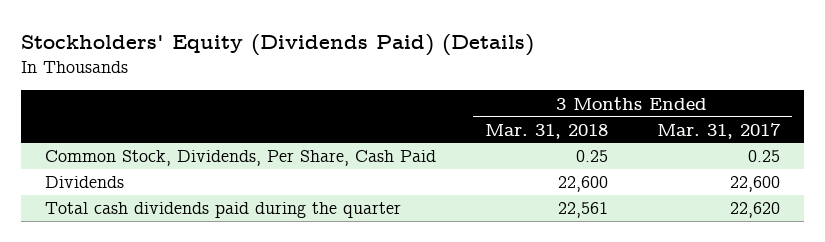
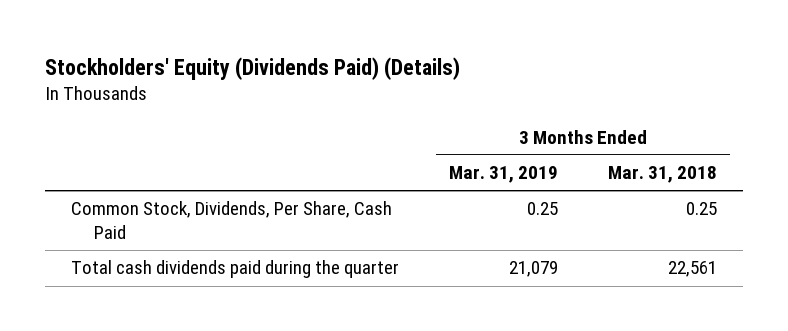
- | 3 Months Ended Mar. 31, 2018 | 3 Months Ended Mar. 31, 2017
+ | 3 Months Ended Mar. 31, 2019 | 3 Months Ended Mar. 31, 2018
- Dividends | 22,600 | 22,600

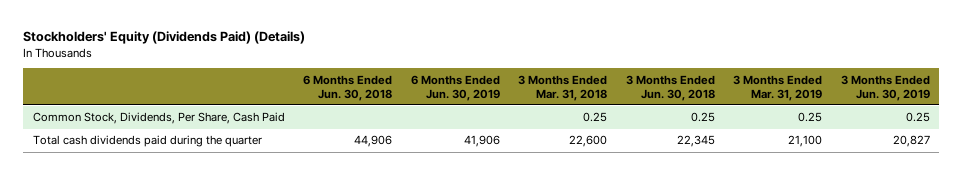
- | 3 Months Ended Mar. 31, 2019 | 3 Months Ended Mar. 31, 2018
+ | 6 Months Ended Jun. 30, 2018 | 6 Months Ended Jun. 30, 2019 | 3 Months Ended Mar. 31, 2018 | 3 Months Ended Jun. 30, 2018 | 3 Months Ended Mar. 31, 2019 | 3 Months Ended Jun. 30, 2019
- Total cash dividends paid during the quarter | 21,079 | 22,561
+ Total cash dividends paid during the quarter | 44,906 | 41,906 | 22,600 | 22,345 | 21,100 | 20,827

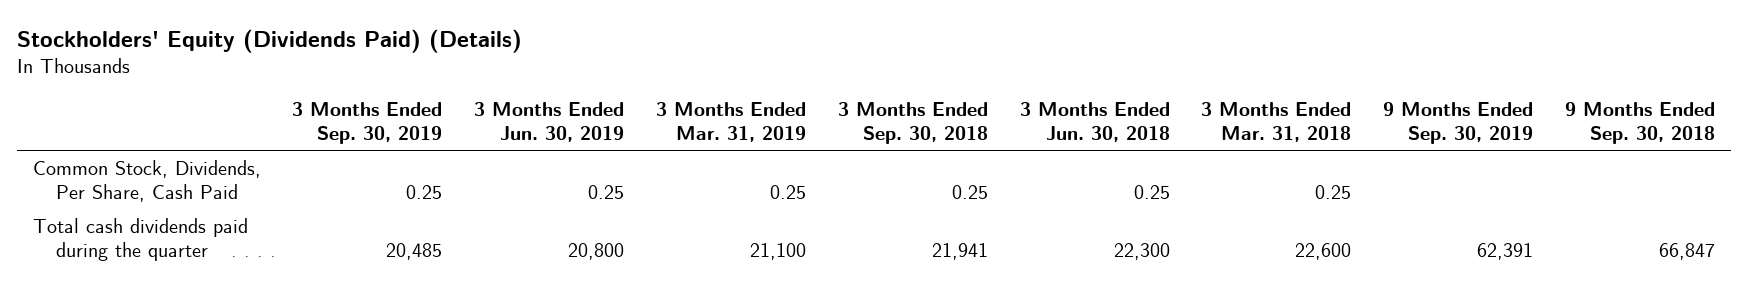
- | 6 Months Ended Jun. 30, 2018 | 6 Months Ended Jun. 30, 2019 | 3 Months Ended Mar. 31, 2018 | 3 Months Ended Jun. 30, 2018 | 3 Months Ended Mar. 31, 2019 | 3 Months Ended Jun. 30, 2019
+ | 3 Months Ended Sep. 30, 2019 | 3 Months Ended Jun. 30, 2019 | 3 Months Ended Mar. 31, 2019 | 3 Months Ended Sep. 30, 2018 | 3 Months Ended Jun. 30, 2018 | 3 Months Ended Mar. 31, 2018 | 9 Months Ended Sep. 30, 2019 | 9 Months Ended Sep. 30, 2018
- Total cash dividends paid during the quarter | 44,906 | 41,906 | 22,600 | 22,345 | 21,100 | 20,827
+ Total cash dividends paid during the quarter | 20,485 | 20,800 | 21,100 | 21,941 | 22,300 | 22,600 | 62,391 | 66,847

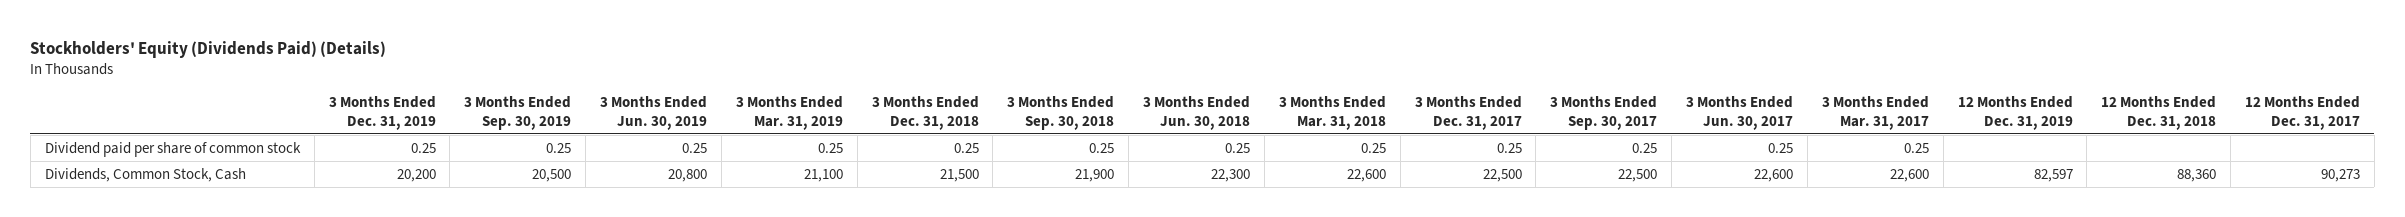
- | 3 Months Ended Sep. 30, 2019 | 3 Months Ended Jun. 30, 2019 | 3 Months Ended Mar. 31, 2019 | 3 Months Ended Sep. 30, 2018 | 3 Months Ended Jun. 30, 2018 | 3 Months Ended Mar. 31, 2018 | 9 Months Ended Sep. 30, 2019 | 9 Months Ended Sep. 30, 2018
+ | 3 Months Ended Dec. 31, 2019 | 3 Months Ended Sep. 30, 2019 | 3 Months Ended Jun. 30, 2019 | 3 Months Ended Mar. 31, 2019 | 3 Months Ended Dec. 31, 2018 | 3 Months Ended Sep. 30, 2018 | 3 Months Ended Jun. 30, 2018 | 3 Months Ended Mar. 31, 2018 | 3 Months Ended Dec. 31, 2017 | 3 Months Ended Sep. 30, 2017 | 3 Months Ended Jun. 30, 2017 | 3 Months Ended Mar. 31, 2017 | 12 Months Ended Dec. 31, 2019 | 12 Months Ended Dec. 31, 2018 | 12 Months Ended Dec. 31, 2017
- Common Stock, Dividends, Per Share, Cash Paid | 0.25 | 0.25 | 0.25 | 0.25 | 0.25 | 0.25 | |
- Total cash dividends paid during the quarter | 20,485 | 20,800 | 21,100 | 21,941 | 22,300 | 22,600 | 62,391 | 66,847
+ Dividend paid per share of common stock | 0.25 | 0.25 | 0.25 | 0.25 | 0.25 | 0.25 | 0.25 | 0.25 | 0.25 | 0.25 | 0.25 | 0.25 | | |
+ Dividends, Common Stock, Cash | 20,200 | 20,500 | 20,800 | 21,100 | 21,500 | 21,900 | 22,300 | 22,600 | 22,500 | 22,500 | 22,600 | 22,600 | 82,597 | 88,360 | 90,273

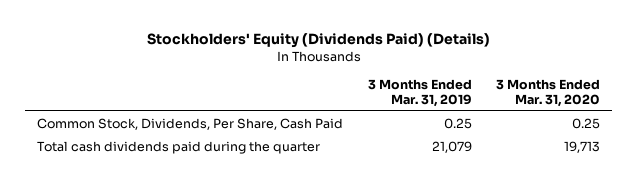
- | 3 Months Ended Dec. 31, 2019 | 3 Months Ended Sep. 30, 2019 | 3 Months Ended Jun. 30, 2019 | 3 Months Ended Mar. 31, 2019 | 3 Months Ended Dec. 31, 2018 | 3 Months Ended Sep. 30, 2018 | 3 Months Ended Jun. 30, 2018 | 3 Months Ended Mar. 31, 2018 | 3 Months Ended Dec. 31, 2017 | 3 Months Ended Sep. 30, 2017 | 3 Months Ended Jun. 30, 2017 | 3 Months Ended Mar. 31, 2017 | 12 Months Ended Dec. 31, 2019 | 12 Months Ended Dec. 31, 2018 | 12 Months Ended Dec. 31, 2017
+ | 3 Months Ended Mar. 31, 2019 | 3 Months Ended Mar. 31, 2020
- Dividend paid per share of common stock | 0.25 | 0.25 | 0.25 | 0.25 | 0.25 | 0.25 | 0.25 | 0.25 | 0.25 | 0.25 | 0.25 | 0.25 | | |
- Dividends, Common Stock, Cash | 20,200 | 20,500 | 20,800 | 21,100 | 21,500 | 21,900 | 22,300 | 22,600 | 22,500 | 22,500 | 22,600 | 22,600 | 82,597 | 88,360 | 90,273
+ Common Stock, Dividends, Per Share, Cash Paid | 0.25 | 0.25
+ Total cash dividends paid during the quarter | 21,079 | 19,713

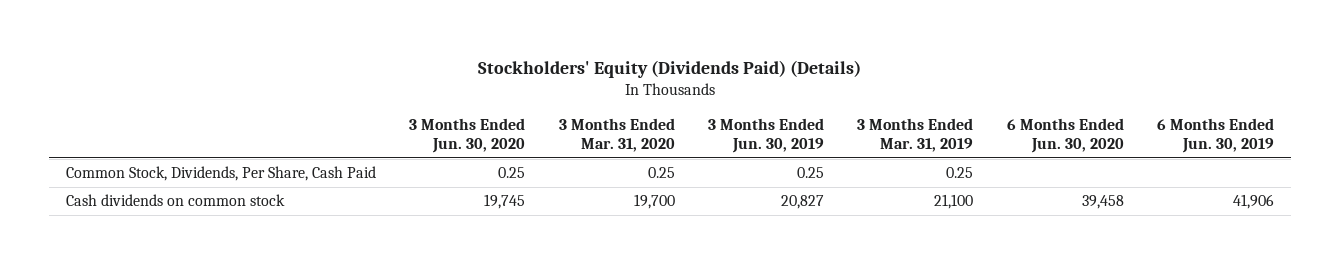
- | 3 Months Ended Mar. 31, 2019 | 3 Months Ended Mar. 31, 2020
+ | 3 Months Ended Jun. 30, 2020 | 3 Months Ended Mar. 31, 2020 | 3 Months Ended Jun. 30, 2019 | 3 Months Ended Mar. 31, 2019 | 6 Months Ended Jun. 30, 2020 | 6 Months Ended Jun. 30, 2019
- Total cash dividends paid during the quarter | 21,079 | 19,713
+ Cash dividends on common stock | 19,745 | 19,700 | 20,827 | 21,100 | 39,458 | 41,906

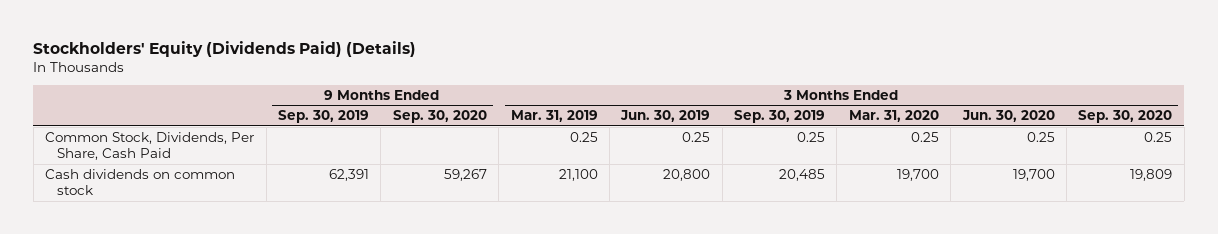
- | 3 Months Ended Jun. 30, 2020 | 3 Months Ended Mar. 31, 2020 | 3 Months Ended Jun. 30, 2019 | 3 Months Ended Mar. 31, 2019 | 6 Months Ended Jun. 30, 2020 | 6 Months Ended Jun. 30, 2019
+ | 9 Months Ended Sep. 30, 2019 | 9 Months Ended Sep. 30, 2020 | 3 Months Ended Mar. 31, 2019 | 3 Months Ended Jun. 30, 2019 | 3 Months Ended Sep. 30, 2019 | 3 Months Ended Mar. 31, 2020 | 3 Months Ended Jun. 30, 2020 | 3 Months Ended Sep. 30, 2020
- Cash dividends on common stock | 19,745 | 19,700 | 20,827 | 21,100 | 39,458 | 41,906
+ Cash dividends on common stock | 62,391 | 59,267 | 21,100 | 20,800 | 20,485 | 19,700 | 19,700 | 19,809

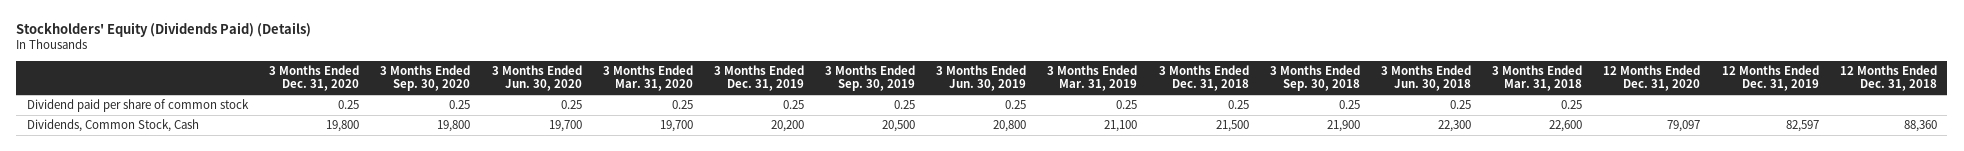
- | 9 Months Ended Sep. 30, 2019 | 9 Months Ended Sep. 30, 2020 | 3 Months Ended Mar. 31, 2019 | 3 Months Ended Jun. 30, 2019 | 3 Months Ended Sep. 30, 2019 | 3 Months Ended Mar. 31, 2020 | 3 Months Ended Jun. 30, 2020 | 3 Months Ended Sep. 30, 2020
+ | 3 Months Ended Dec. 31, 2020 | 3 Months Ended Sep. 30, 2020 | 3 Months Ended Jun. 30, 2020 | 3 Months Ended Mar. 31, 2020 | 3 Months Ended Dec. 31, 2019 | 3 Months Ended Sep. 30, 2019 | 3 Months Ended Jun. 30, 2019 | 3 Months Ended Mar. 31, 2019 | 3 Months Ended Dec. 31, 2018 | 3 Months Ended Sep. 30, 2018 | 3 Months Ended Jun. 30, 2018 | 3 Months Ended Mar. 31, 2018 | 12 Months Ended Dec. 31, 2020 | 12 Months Ended Dec. 31, 2019 | 12 Months Ended Dec. 31, 2018
- Common Stock, Dividends, Per Share, Cash Paid | | | 0.25 | 0.25 | 0.25 | 0.25 | 0.25 | 0.25
- Cash dividends on common stock | 62,391 | 59,267 | 21,100 | 20,800 | 20,485 | 19,700 | 19,700 | 19,809
+ Dividend paid per share of common stock | 0.25 | 0.25 | 0.25 | 0.25 | 0.25 | 0.25 | 0.25 | 0.25 | 0.25 | 0.25 | 0.25 | 0.25 | | |
+ Dividends, Common Stock, Cash | 19,800 | 19,800 | 19,700 | 19,700 | 20,200 | 20,500 | 20,800 | 21,100 | 21,500 | 21,900 | 22,300 | 22,600 | 79,097 | 82,597 | 88,360

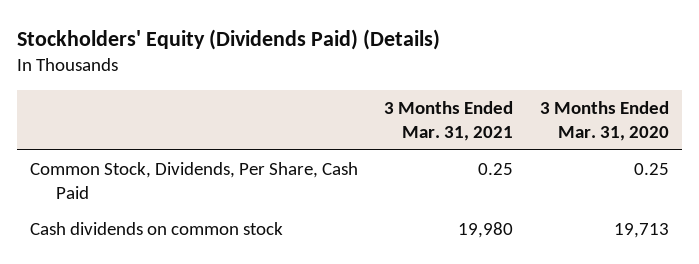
- | 3 Months Ended Dec. 31, 2020 | 3 Months Ended Sep. 30, 2020 | 3 Months Ended Jun. 30, 2020 | 3 Months Ended Mar. 31, 2020 | 3 Months Ended Dec. 31, 2019 | 3 Months Ended Sep. 30, 2019 | 3 Months Ended Jun. 30, 2019 | 3 Months Ended Mar. 31, 2019 | 3 Months Ended Dec. 31, 2018 | 3 Months Ended Sep. 30, 2018 | 3 Months Ended Jun. 30, 2018 | 3 Months Ended Mar. 31, 2018 | 12 Months Ended Dec. 31, 2020 | 12 Months Ended Dec. 31, 2019 | 12 Months Ended Dec. 31, 2018
+ | 3 Months Ended Mar. 31, 2021 | 3 Months Ended Mar. 31, 2020
- Dividend paid per share of common stock | 0.25 | 0.25 | 0.25 | 0.25 | 0.25 | 0.25 | 0.25 | 0.25 | 0.25 | 0.25 | 0.25 | 0.25 | | |
- Dividends, Common Stock, Cash | 19,800 | 19,800 | 19,700 | 19,700 | 20,200 | 20,500 | 20,800 | 21,100 | 21,500 | 21,900 | 22,300 | 22,600 | 79,097 | 82,597 | 88,360
+ Common Stock, Dividends, Per Share, Cash Paid | 0.25 | 0.25
+ Cash dividends on common stock | 19,980 | 19,713

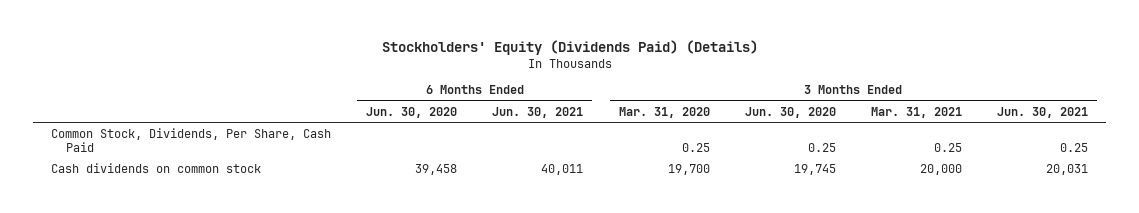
- | 3 Months Ended Mar. 31, 2021 | 3 Months Ended Mar. 31, 2020
+ | 6 Months Ended Jun. 30, 2020 | 6 Months Ended Jun. 30, 2021 | 3 Months Ended Mar. 31, 2020 | 3 Months Ended Jun. 30, 2020 | 3 Months Ended Mar. 31, 2021 | 3 Months Ended Jun. 30, 2021
- Cash dividends on common stock | 19,980 | 19,713
+ Cash dividends on common stock | 39,458 | 40,011 | 19,700 | 19,745 | 20,000 | 20,031

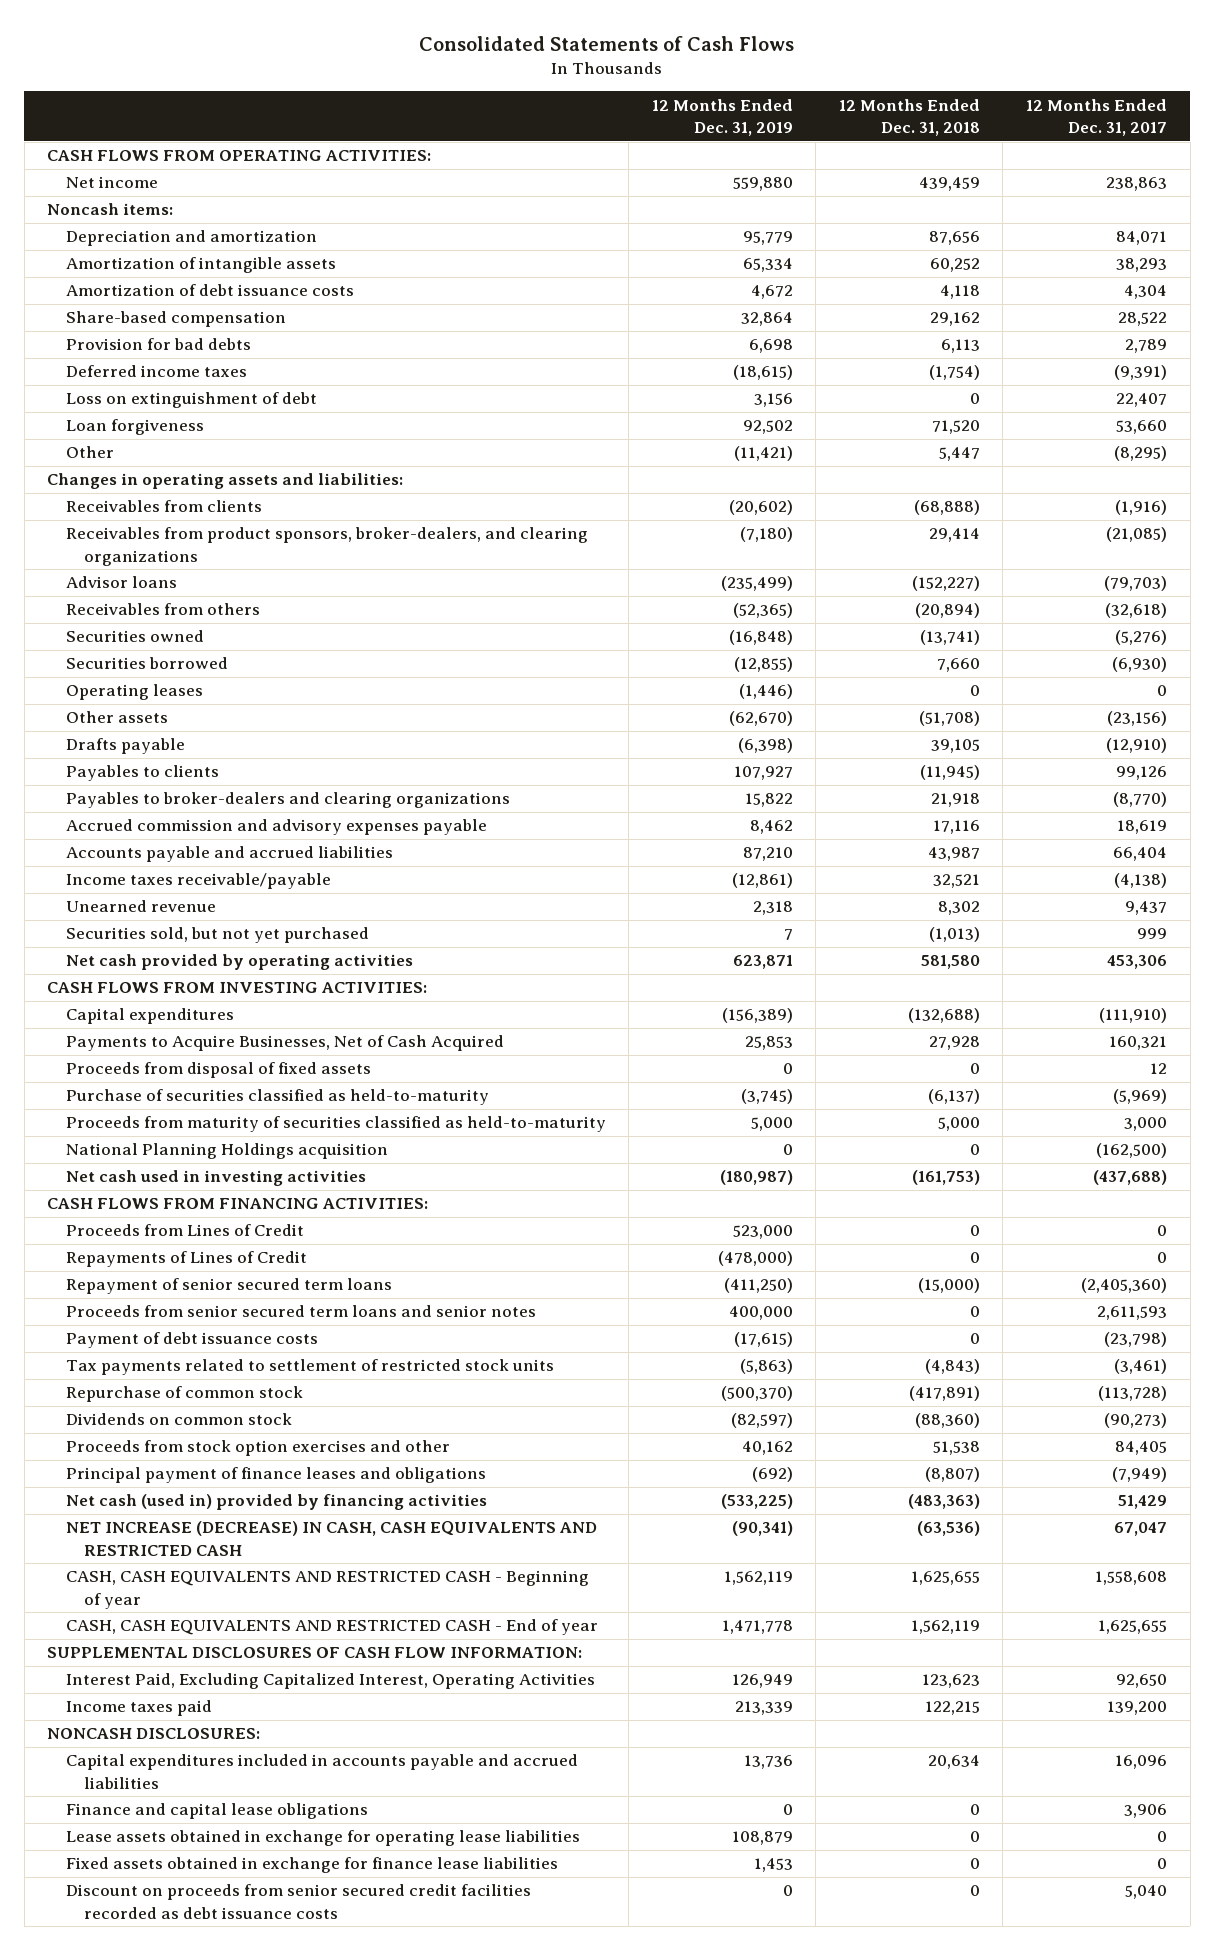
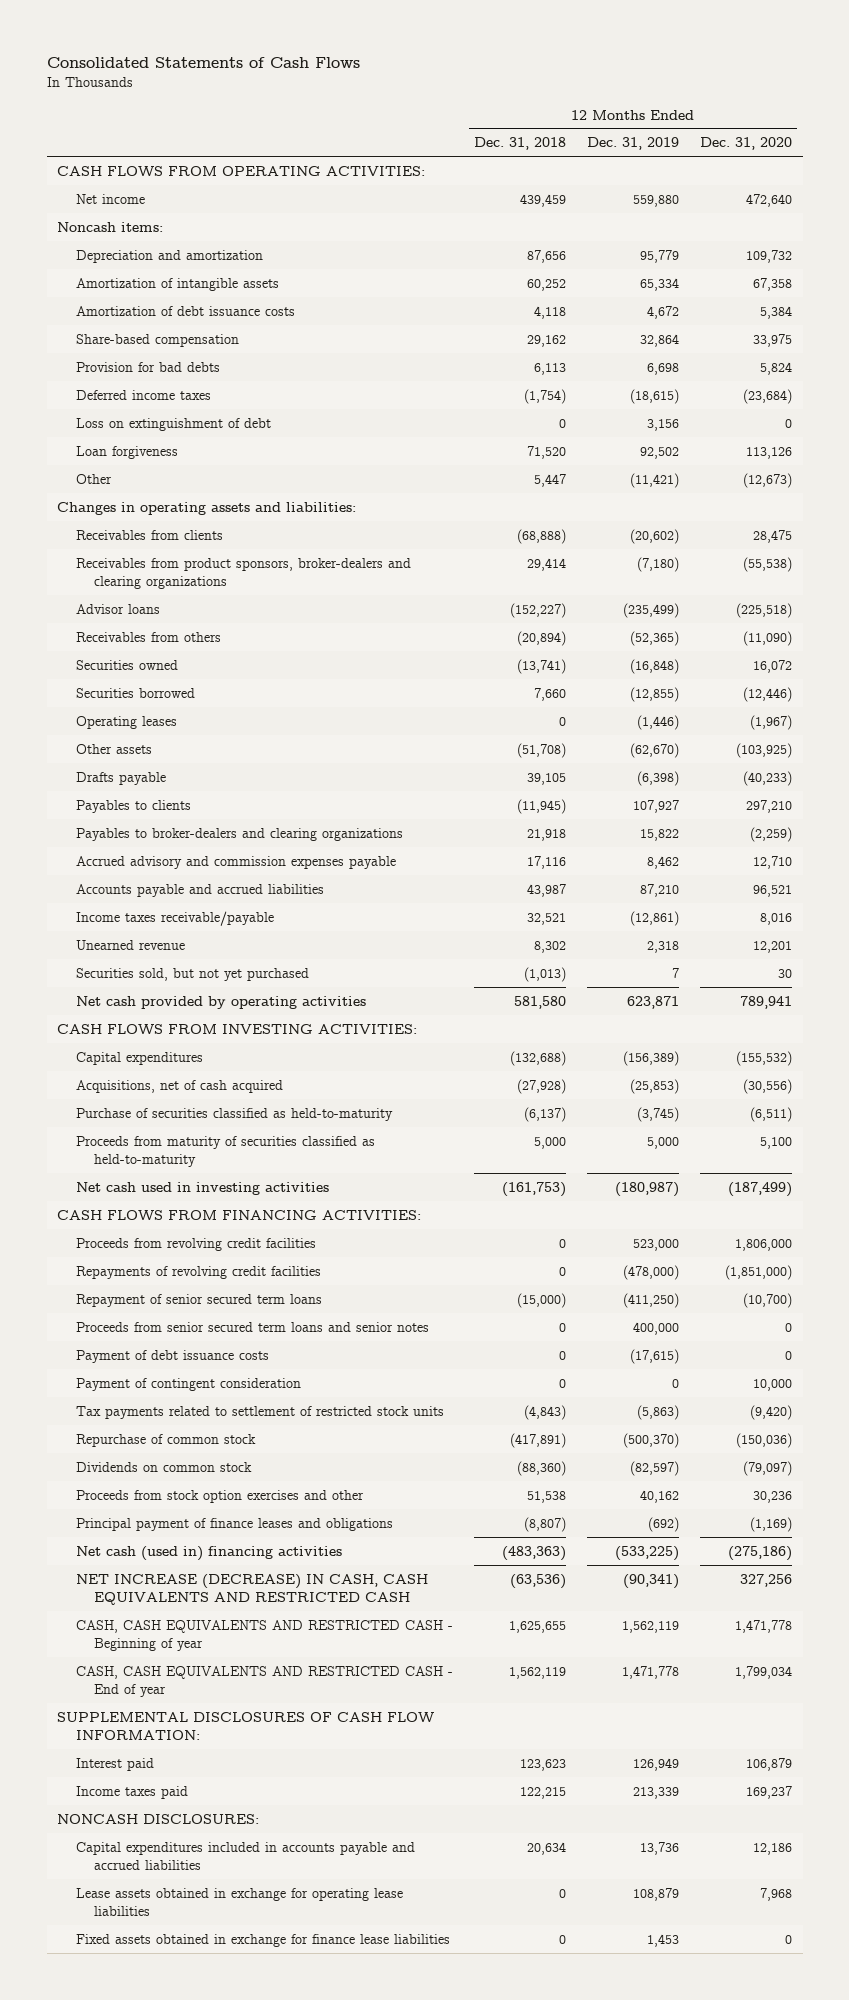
- | 12 Months Ended Dec. 31, 2019 | 12 Months Ended Dec. 31, 2018 | 12 Months Ended Dec. 31, 2017
+ | 12 Months Ended Dec. 31, 2018 | 12 Months Ended Dec. 31, 2019 | 12 Months Ended Dec. 31, 2020
- Receivables from product sponsors, broker-dealers, and clearing organizations | (7,180) | 29,414 | (21,085)
+ Receivables from product sponsors, broker-dealers and clearing organizations | 29,414 | (7,180) | (55,538)
- Accrued commission and advisory expenses payable | 8,462 | 17,116 | 18,619
+ Accrued advisory and commission expenses payable | 17,116 | 8,462 | 12,710
- Payments to Acquire Businesses, Net of Cash Acquired | 25,853 | 27,928 | 160,321
- Proceeds from disposal of fixed assets | 0 | 0 | 12
+ Acquisitions, net of cash acquired | (27,928) | (25,853) | (30,556)
- National Planning Holdings acquisition | 0 | 0 | (162,500)
- Proceeds from Lines of Credit | 523,000 | 0 | 0
- Repayments of Lines of Credit | (478,000) | 0 | 0
+ Proceeds from revolving credit facilities | 0 | 523,000 | 1,806,000
+ Repayments of revolving credit facilities | 0 | (478,000) | (1,851,000)
+ Payment of contingent consideration | 0 | 0 | 10,000
- Net cash (used in) provided by financing activities | (533,225) | (483,363) | 51,429
+ Net cash (used in) financing activities | (483,363) | (533,225) | (275,186)
- Interest Paid, Excluding Capitalized Interest, Operating Activities | 126,949 | 123,623 | 92,650
+ Interest paid | 123,623 | 126,949 | 106,879
- Finance and capital lease obligations | 0 | 0 | 3,906
- Discount on proceeds from senior secured credit facilities recorded as debt issuance costs | 0 | 0 | 5,040

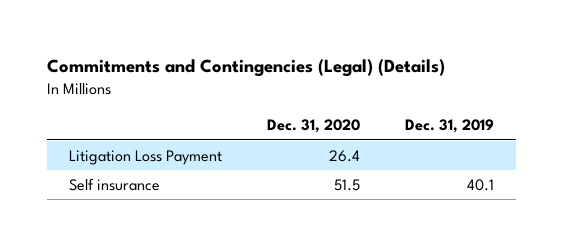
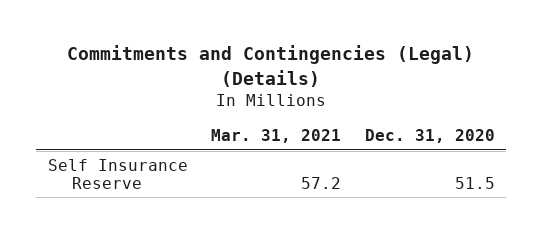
- | Dec. 31, 2020 | Dec. 31, 2019
+ | Mar. 31, 2021 | Dec. 31, 2020
- Litigation Loss Payment | 26.4 |
- Self insurance | 51.5 | 40.1
+ Self Insurance Reserve | 57.2 | 51.5

